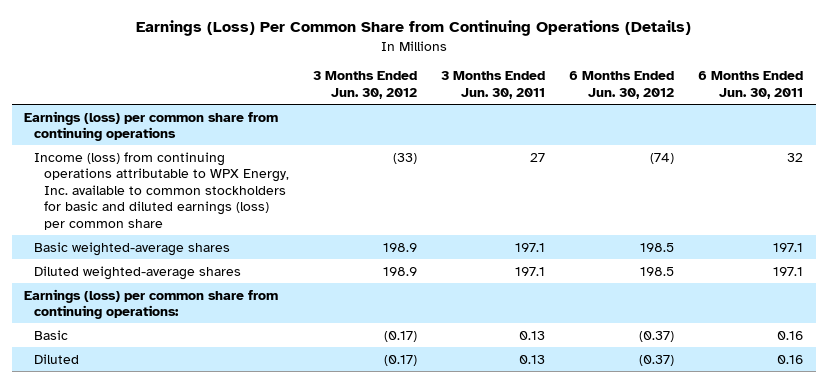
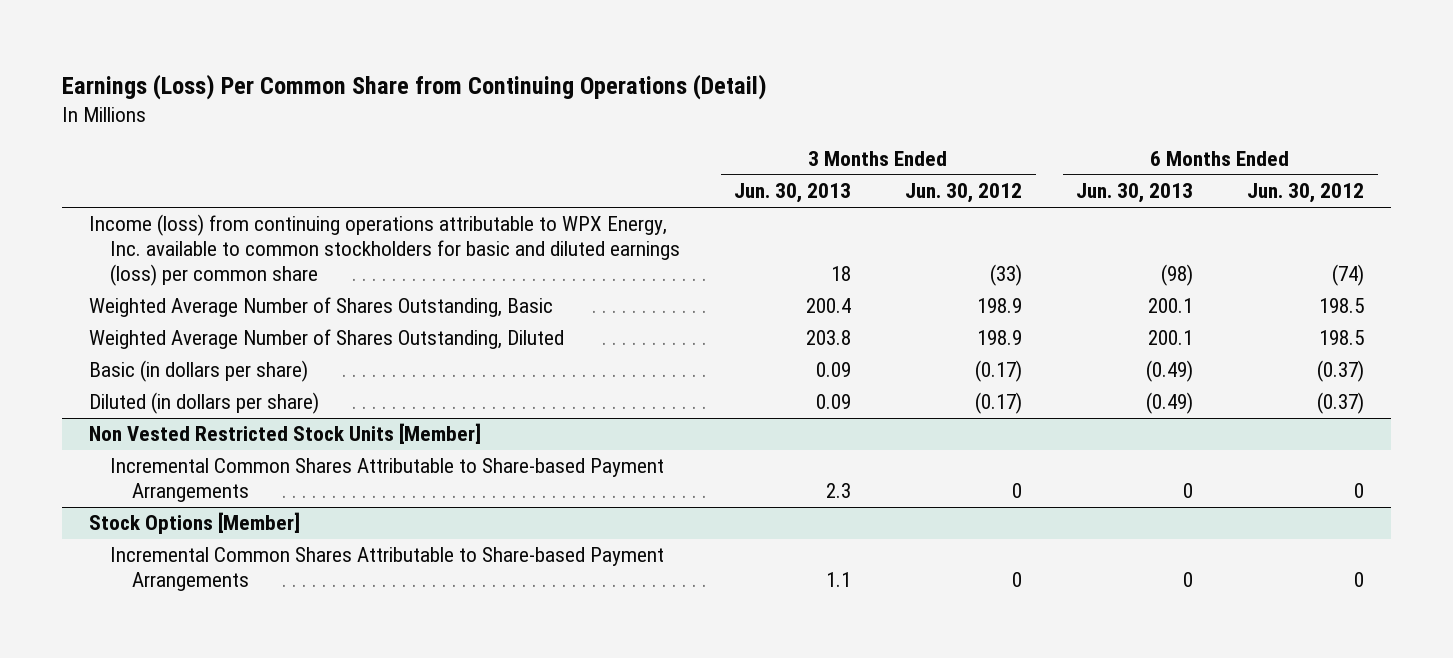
- Earnings (Loss) Per Common Share from Continuing Operations (Details)
+ Earnings (Loss) Per Common Share from Continuing Operations (Detail)
- | 3 Months Ended Jun. 30, 2012 | 3 Months Ended Jun. 30, 2011 | 6 Months Ended Jun. 30, 2012 | 6 Months Ended Jun. 30, 2011
+ | 3 Months Ended Jun. 30, 2013 | 3 Months Ended Jun. 30, 2012 | 6 Months Ended Jun. 30, 2013 | 6 Months Ended Jun. 30, 2012
- Earnings (loss) per common share from continuing operations
- Basic weighted-average shares | 198.9 | 197.1 | 198.5 | 197.1
- Diluted weighted-average shares | 198.9 | 197.1 | 198.5 | 197.1
- Earnings (loss) per common share from continuing operations:
- Basic | (0.17) | 0.13 | (0.37) | 0.16
- Diluted | (0.17) | 0.13 | (0.37) | 0.16
+ Weighted Average Number of Shares Outstanding, Basic | 200.4 | 198.9 | 200.1 | 198.5
+ Weighted Average Number of Shares Outstanding, Diluted | 203.8 | 198.9 | 200.1 | 198.5
+ Basic (in dollars per share) | 0.09 | (0.17) | (0.49) | (0.37)
+ Diluted (in dollars per share) | 0.09 | (0.17) | (0.49) | (0.37)
+ Non Vested Restricted Stock Units [Member]
+ Incremental Common Shares Attributable to Share-based Payment Arrangements | 2.3 | 0 | 0 | 0
+ Stock Options [Member]
+ Incremental Common Shares Attributable to Share-based Payment Arrangements | 1.1 | 0 | 0 | 0

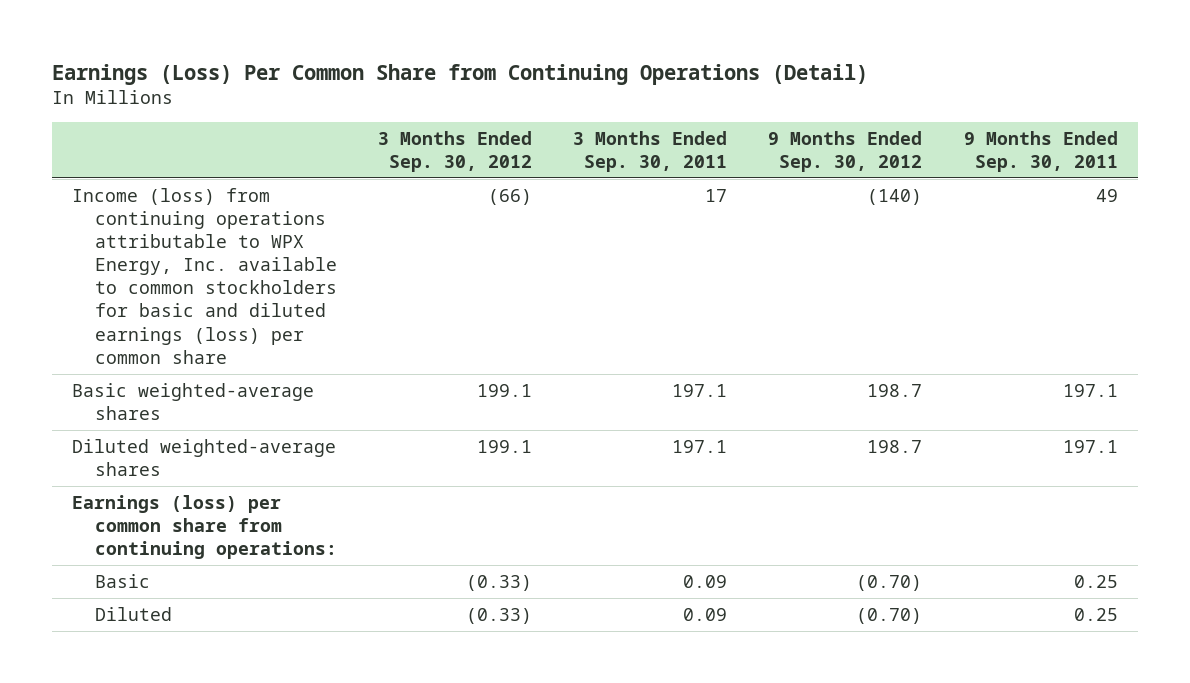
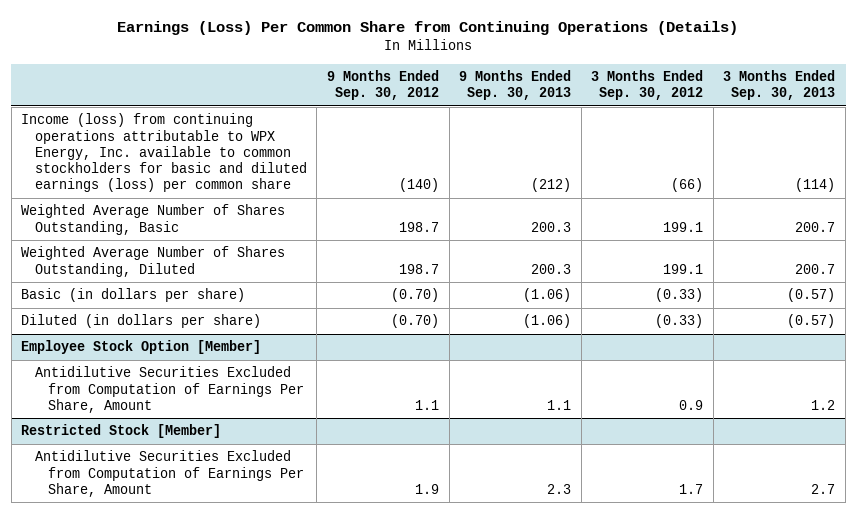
- Earnings (Loss) Per Common Share from Continuing Operations (Detail)
+ Earnings (Loss) Per Common Share from Continuing Operations (Details)
- | 3 Months Ended Sep. 30, 2012 | 3 Months Ended Sep. 30, 2011 | 9 Months Ended Sep. 30, 2012 | 9 Months Ended Sep. 30, 2011
+ | 9 Months Ended Sep. 30, 2012 | 9 Months Ended Sep. 30, 2013 | 3 Months Ended Sep. 30, 2012 | 3 Months Ended Sep. 30, 2013
- Basic weighted-average shares | 199.1 | 197.1 | 198.7 | 197.1
- Diluted weighted-average shares | 199.1 | 197.1 | 198.7 | 197.1
- Earnings (loss) per common share from continuing operations:
- Basic | (0.33) | 0.09 | (0.70) | 0.25
- Diluted | (0.33) | 0.09 | (0.70) | 0.25
+ Weighted Average Number of Shares Outstanding, Basic | 198.7 | 200.3 | 199.1 | 200.7
+ Weighted Average Number of Shares Outstanding, Diluted | 198.7 | 200.3 | 199.1 | 200.7
+ Basic (in dollars per share) | (0.70) | (1.06) | (0.33) | (0.57)
+ Diluted (in dollars per share) | (0.70) | (1.06) | (0.33) | (0.57)
+ Employee Stock Option [Member]
+ Antidilutive Securities Excluded from Computation of Earnings Per Share, Amount | 1.1 | 1.1 | 0.9 | 1.2
+ Restricted Stock [Member]
+ Antidilutive Securities Excluded from Computation of Earnings Per Share, Amount | 1.9 | 2.3 | 1.7 | 2.7

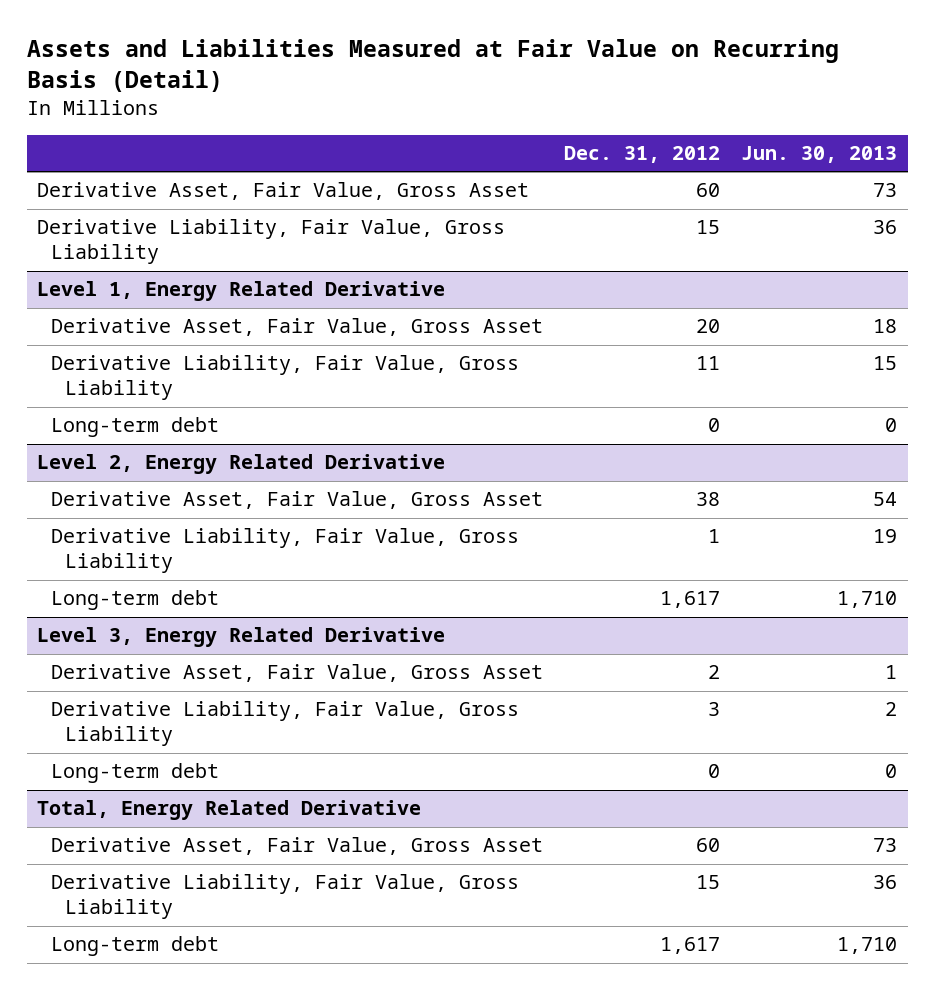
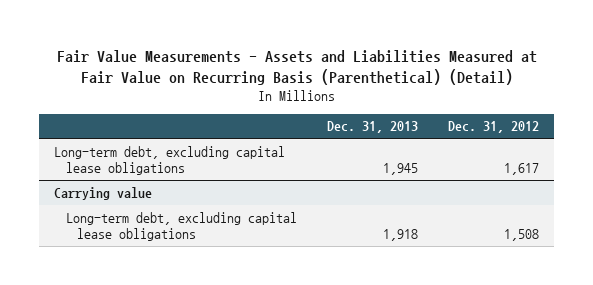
- Assets and Liabilities Measured at Fair Value on Recurring Basis (Detail)
+ Fair Value Measurements - Assets and Liabilities Measured at Fair Value on Recurring Basis (Parenthetical) (Detail)
- | Dec. 31, 2012 | Jun. 30, 2013
+ | Dec. 31, 2013 | Dec. 31, 2012
- Derivative Asset, Fair Value, Gross Asset | 60 | 73
- Derivative Liability, Fair Value, Gross Liability | 15 | 36
- Level 1, Energy Related Derivative
- Derivative Asset, Fair Value, Gross Asset | 20 | 18
- Derivative Liability, Fair Value, Gross Liability | 11 | 15
- Long-term debt | 0 | 0
- Level 2, Energy Related Derivative
- Derivative Asset, Fair Value, Gross Asset | 38 | 54
- Derivative Liability, Fair Value, Gross Liability | 1 | 19
- Long-term debt | 1,617 | 1,710
- Level 3, Energy Related Derivative
- Derivative Asset, Fair Value, Gross Asset | 2 | 1
- Derivative Liability, Fair Value, Gross Liability | 3 | 2
- Long-term debt | 0 | 0
- Total, Energy Related Derivative
- Derivative Asset, Fair Value, Gross Asset | 60 | 73
- Derivative Liability, Fair Value, Gross Liability | 15 | 36
- Long-term debt | 1,617 | 1,710
+ Long-term debt, excluding capital lease obligations | 1,945 | 1,617
+ Carrying value
+ Long-term debt, excluding capital lease obligations | 1,918 | 1,508

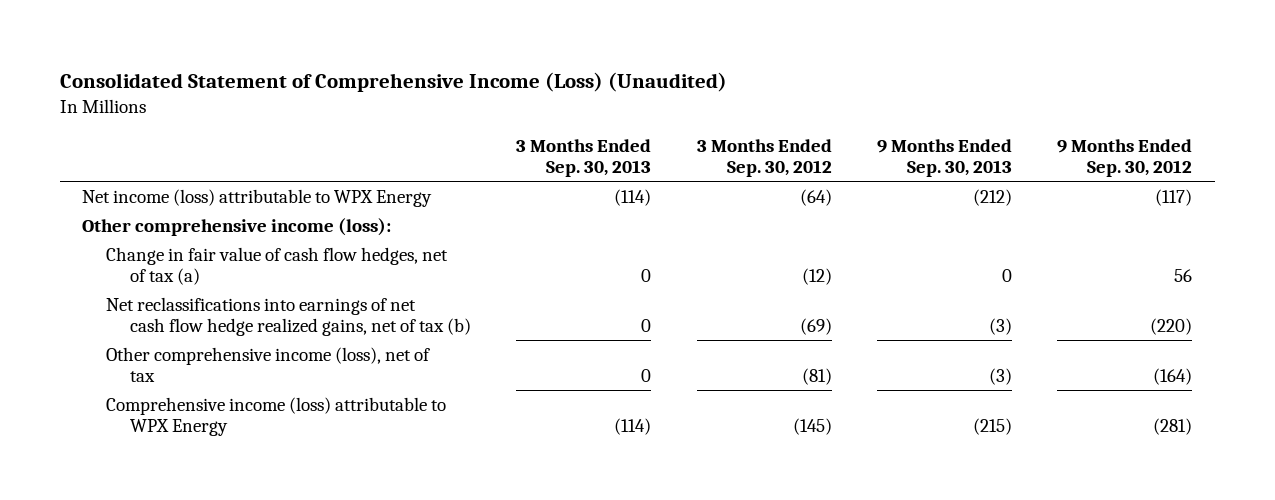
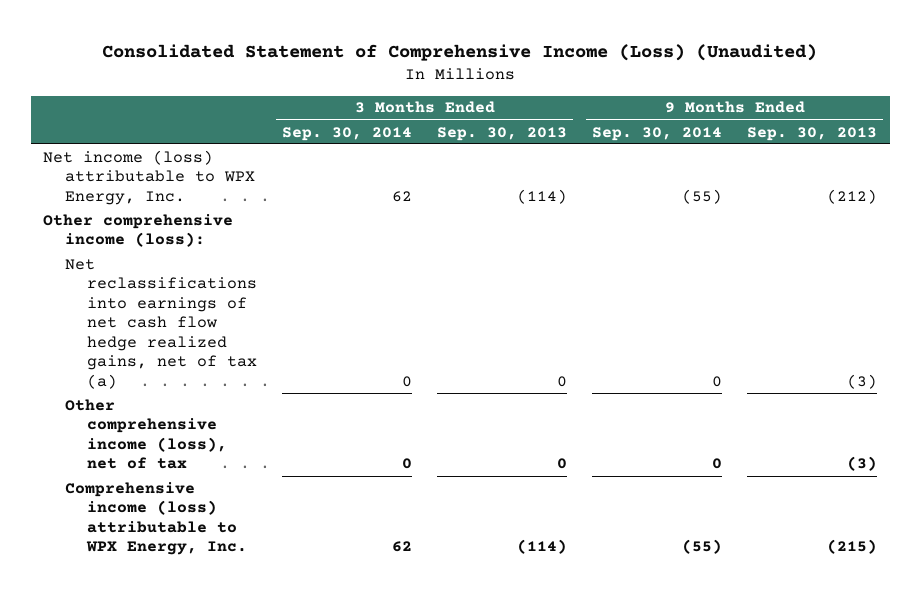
- | 3 Months Ended Sep. 30, 2013 | 3 Months Ended Sep. 30, 2012 | 9 Months Ended Sep. 30, 2013 | 9 Months Ended Sep. 30, 2012
+ | 3 Months Ended Sep. 30, 2014 | 3 Months Ended Sep. 30, 2013 | 9 Months Ended Sep. 30, 2014 | 9 Months Ended Sep. 30, 2013
- Net income (loss) attributable to WPX Energy | (114) | (64) | (212) | (117)
+ Net income (loss) attributable to WPX Energy, Inc. | 62 | (114) | (55) | (212)
- Change in fair value of cash flow hedges, net of tax (a) | 0 | (12) | 0 | 56
- Net reclassifications into earnings of net cash flow hedge realized gains, net of tax (b) | 0 | (69) | (3) | (220)
+ Net reclassifications into earnings of net cash flow hedge realized gains, net of tax (a) | 0 | 0 | 0 | (3)
- Comprehensive income (loss) attributable to WPX Energy | (114) | (145) | (215) | (281)
+ Comprehensive income (loss) attributable to WPX Energy, Inc. | 62 | (114) | (55) | (215)

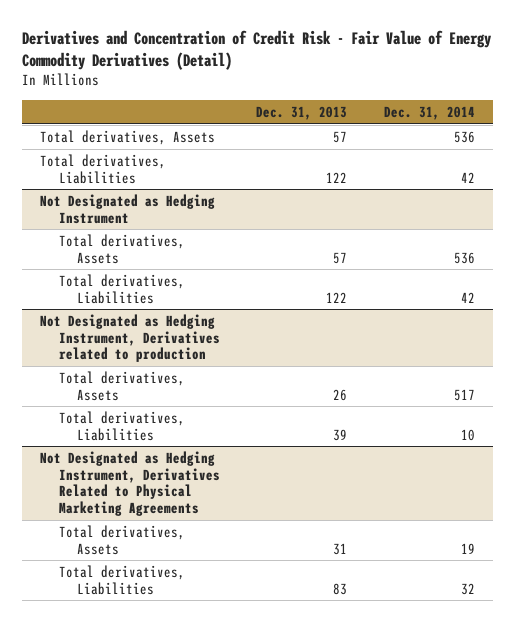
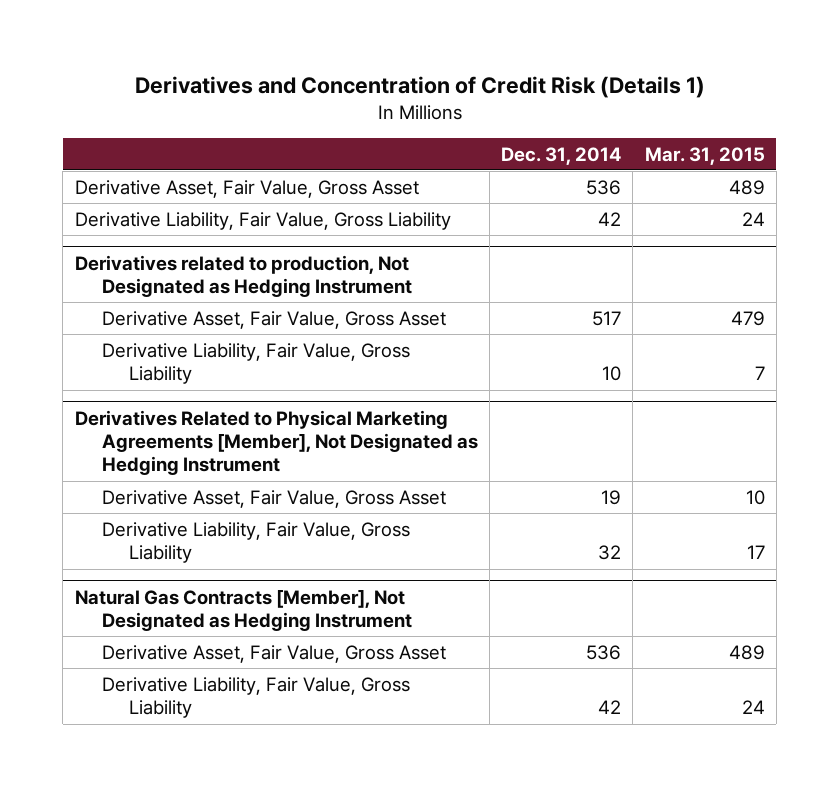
- Derivatives and Concentration of Credit Risk - Fair Value of Energy Commodity Derivatives (Detail)
+ Derivatives and Concentration of Credit Risk (Details 1)
- | Dec. 31, 2013 | Dec. 31, 2014
+ | Dec. 31, 2014 | Mar. 31, 2015
- Total derivatives, Assets | 57 | 536
- Total derivatives, Liabilities | 122 | 42
- Not Designated as Hedging Instrument
- Total derivatives, Assets | 57 | 536
- Total derivatives, Liabilities | 122 | 42
- Not Designated as Hedging Instrument, Derivatives related to production
- Total derivatives, Assets | 26 | 517
- Total derivatives, Liabilities | 39 | 10
- Not Designated as Hedging Instrument, Derivatives Related to Physical Marketing Agreements
- Total derivatives, Assets | 31 | 19
- Total derivatives, Liabilities | 83 | 32
+ Derivative Asset, Fair Value, Gross Asset | 536 | 489
+ Derivative Liability, Fair Value, Gross Liability | 42 | 24
+ Derivatives related to production, Not Designated as Hedging Instrument
+ Derivative Asset, Fair Value, Gross Asset | 517 | 479
+ Derivative Liability, Fair Value, Gross Liability | 10 | 7
+ Derivatives Related to Physical Marketing Agreements [Member], Not Designated as Hedging Instrument
+ Derivative Asset, Fair Value, Gross Asset | 19 | 10
+ Derivative Liability, Fair Value, Gross Liability | 32 | 17
+ Natural Gas Contracts [Member], Not Designated as Hedging Instrument
+ Derivative Asset, Fair Value, Gross Asset | 536 | 489
+ Derivative Liability, Fair Value, Gross Liability | 42 | 24

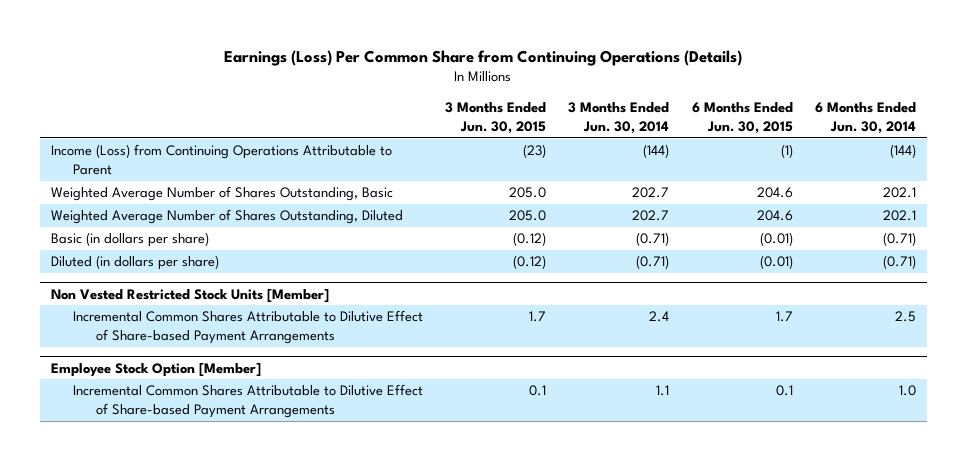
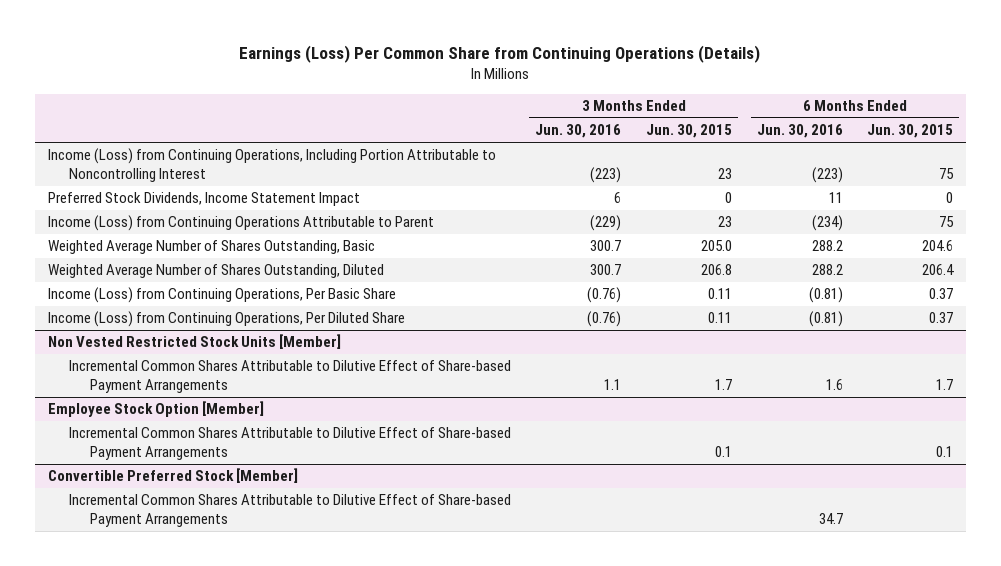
- | 3 Months Ended Jun. 30, 2015 | 3 Months Ended Jun. 30, 2014 | 6 Months Ended Jun. 30, 2015 | 6 Months Ended Jun. 30, 2014
+ | 3 Months Ended Jun. 30, 2016 | 3 Months Ended Jun. 30, 2015 | 6 Months Ended Jun. 30, 2016 | 6 Months Ended Jun. 30, 2015
- Income (Loss) from Continuing Operations Attributable to Parent | (23) | (144) | (1) | (144)
+ Income (Loss) from Continuing Operations, Including Portion Attributable to Noncontrolling Interest | (223) | 23 | (223) | 75
+ Preferred Stock Dividends, Income Statement Impact | 6 | 0 | 11 | 0
+ Income (Loss) from Continuing Operations Attributable to Parent | (229) | 23 | (234) | 75
- Weighted Average Number of Shares Outstanding, Diluted | 205.0 | 202.7 | 204.6 | 202.1
- Basic (in dollars per share) | (0.12) | (0.71) | (0.01) | (0.71)
- Diluted (in dollars per share) | (0.12) | (0.71) | (0.01) | (0.71)
+ Weighted Average Number of Shares Outstanding, Diluted | 300.7 | 206.8 | 288.2 | 206.4
+ Income (Loss) from Continuing Operations, Per Basic Share | (0.76) | 0.11 | (0.81) | 0.37
+ Income (Loss) from Continuing Operations, Per Diluted Share | (0.76) | 0.11 | (0.81) | 0.37
+ Convertible Preferred Stock [Member]
+ Incremental Common Shares Attributable to Dilutive Effect of Share-based Payment Arrangements | | | 34.7 |

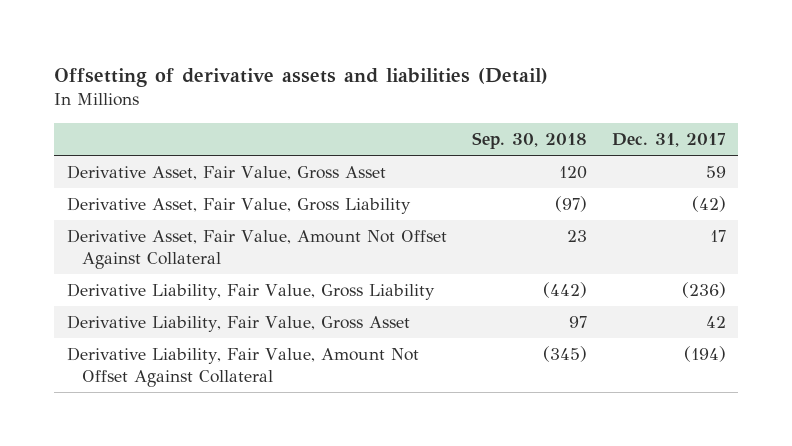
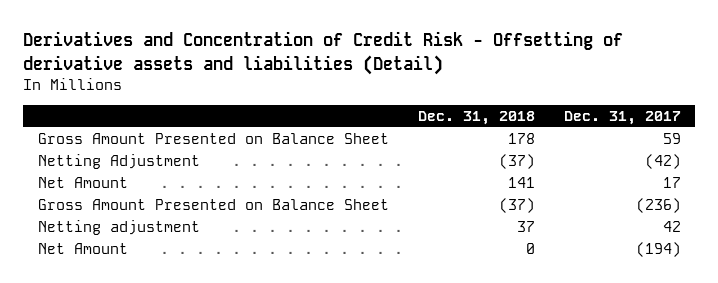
- Offsetting of derivative assets and liabilities (Detail)
+ Derivatives and Concentration of Credit Risk - Offsetting of derivative assets and liabilities (Detail)
- | Sep. 30, 2018 | Dec. 31, 2017
+ | Dec. 31, 2018 | Dec. 31, 2017
- Derivative Asset, Fair Value, Gross Asset | 120 | 59
- Derivative Asset, Fair Value, Gross Liability | (97) | (42)
- Derivative Asset, Fair Value, Amount Not Offset Against Collateral | 23 | 17
- Derivative Liability, Fair Value, Gross Liability | (442) | (236)
- Derivative Liability, Fair Value, Gross Asset | 97 | 42
- Derivative Liability, Fair Value, Amount Not Offset Against Collateral | (345) | (194)
+ Gross Amount Presented on Balance Sheet | 178 | 59
+ Netting Adjustment | (37) | (42)
+ Net Amount | 141 | 17
+ Gross Amount Presented on Balance Sheet | (37) | (236)
+ Netting adjustment | 37 | 42
+ Net Amount | 0 | (194)

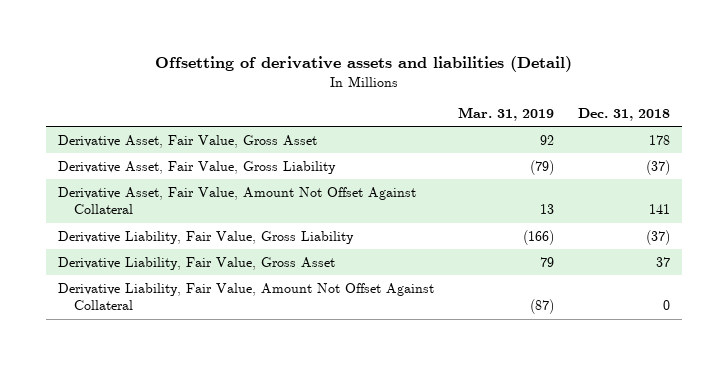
- Derivatives and Concentration of Credit Risk - Offsetting of derivative assets and liabilities (Detail)
+ Offsetting of derivative assets and liabilities (Detail)
- | Dec. 31, 2018 | Dec. 31, 2017
+ | Mar. 31, 2019 | Dec. 31, 2018
- Gross Amount Presented on Balance Sheet | 178 | 59
- Netting Adjustment | (37) | (42)
- Net Amount | 141 | 17
- Gross Amount Presented on Balance Sheet | (37) | (236)
- Netting adjustment | 37 | 42
- Net Amount | 0 | (194)
+ Derivative Asset, Fair Value, Gross Asset | 92 | 178
+ Derivative Asset, Fair Value, Gross Liability | (79) | (37)
+ Derivative Asset, Fair Value, Amount Not Offset Against Collateral | 13 | 141
+ Derivative Liability, Fair Value, Gross Liability | (166) | (37)
+ Derivative Liability, Fair Value, Gross Asset | 79 | 37
+ Derivative Liability, Fair Value, Amount Not Offset Against Collateral | (87) | 0

